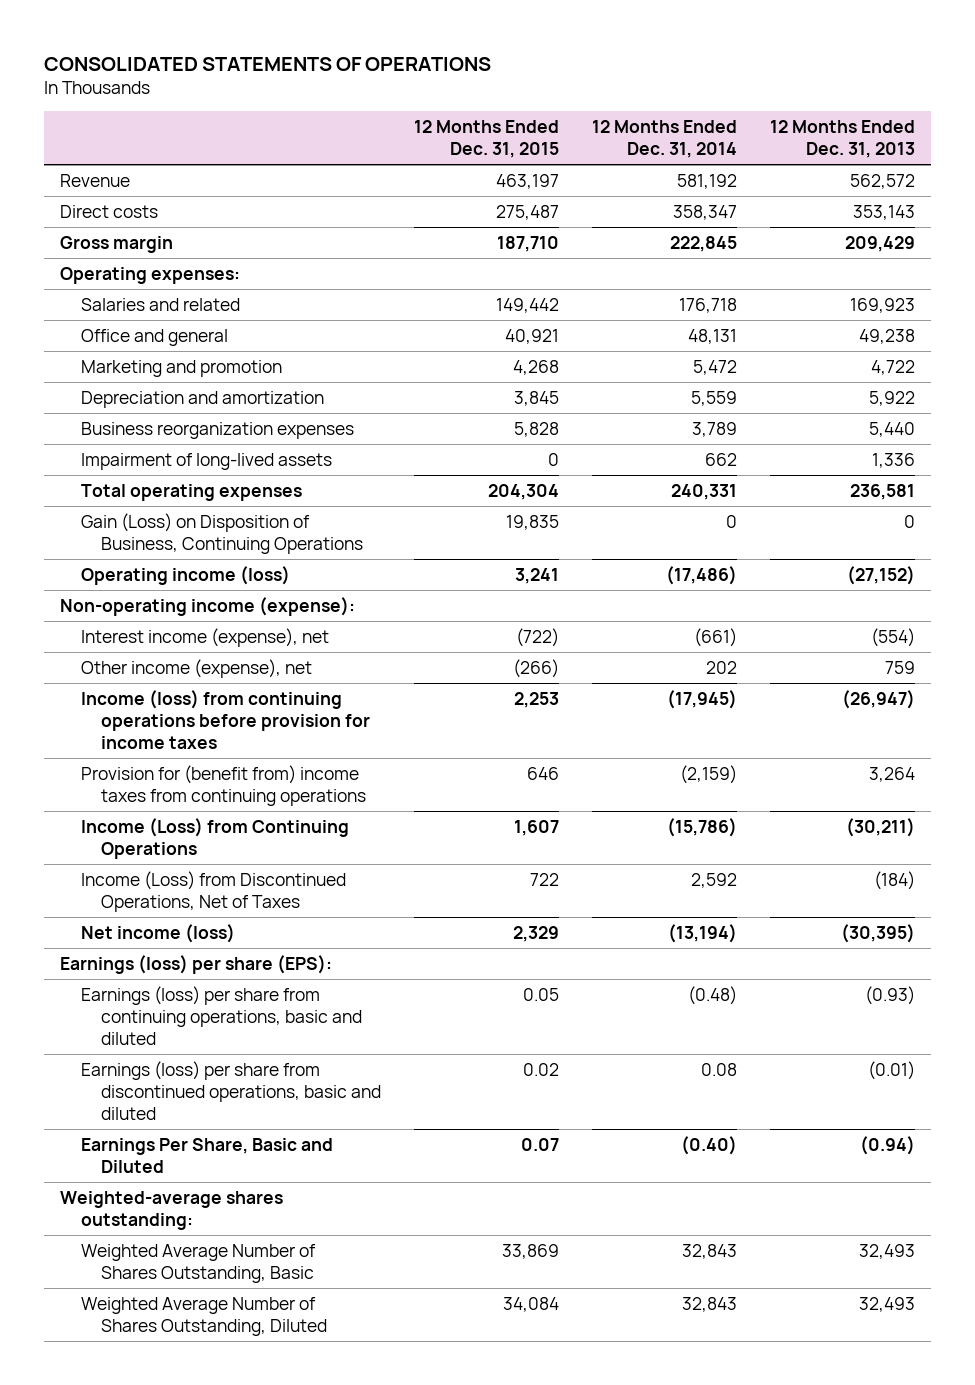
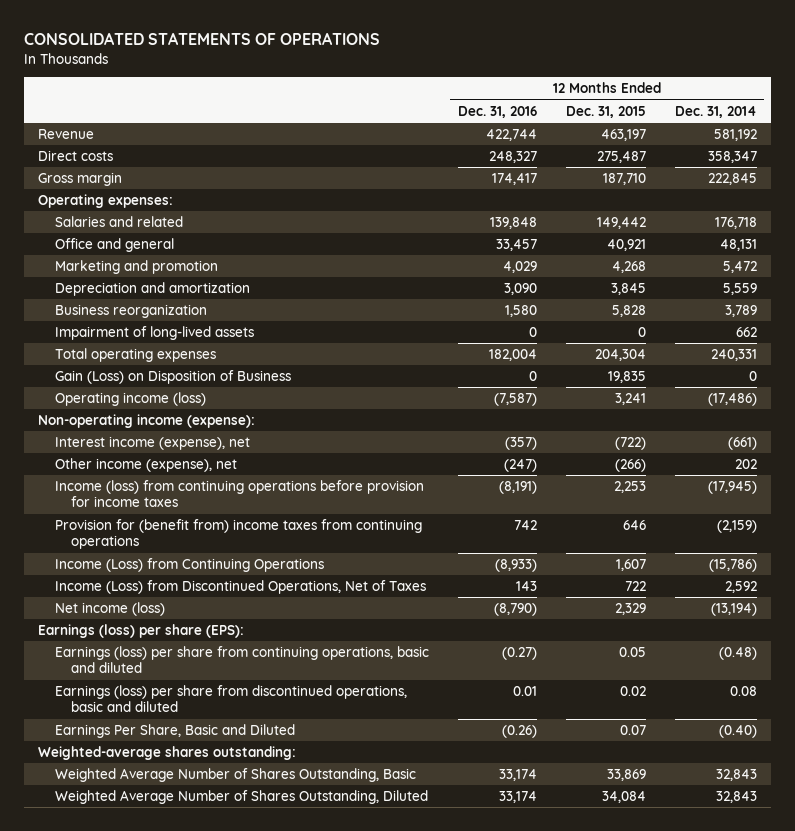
- | 12 Months Ended Dec. 31, 2015 | 12 Months Ended Dec. 31, 2014 | 12 Months Ended Dec. 31, 2013
+ | 12 Months Ended Dec. 31, 2016 | 12 Months Ended Dec. 31, 2015 | 12 Months Ended Dec. 31, 2014
- Business reorganization expenses | 5,828 | 3,789 | 5,440
+ Business reorganization | 1,580 | 5,828 | 3,789
- Gain (Loss) on Disposition of Business, Continuing Operations | 19,835 | 0 | 0
+ Gain (Loss) on Disposition of Business | 0 | 19,835 | 0

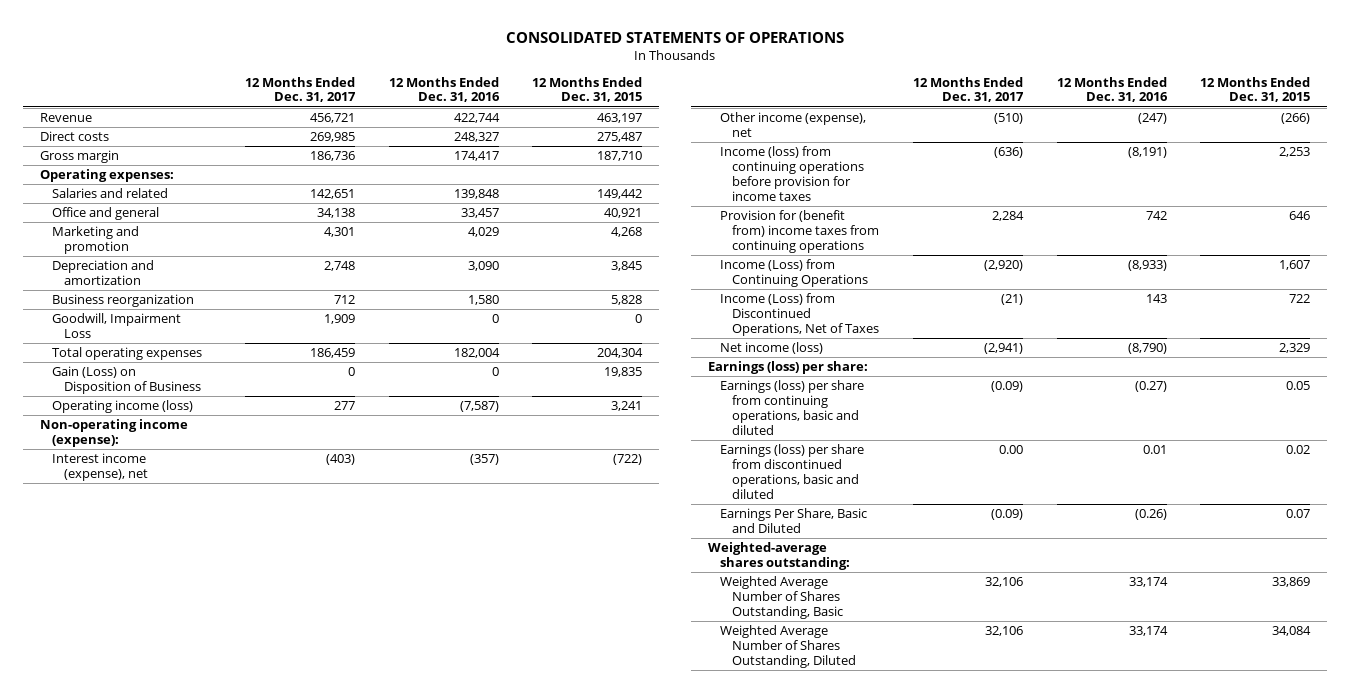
- | 12 Months Ended Dec. 31, 2016 | 12 Months Ended Dec. 31, 2015 | 12 Months Ended Dec. 31, 2014
+ | 12 Months Ended Dec. 31, 2017 | 12 Months Ended Dec. 31, 2016 | 12 Months Ended Dec. 31, 2015
- Impairment of long-lived assets | 0 | 0 | 662
+ Goodwill, Impairment Loss | 1,909 | 0 | 0
- Earnings (loss) per share (EPS):
+ Earnings (loss) per share:

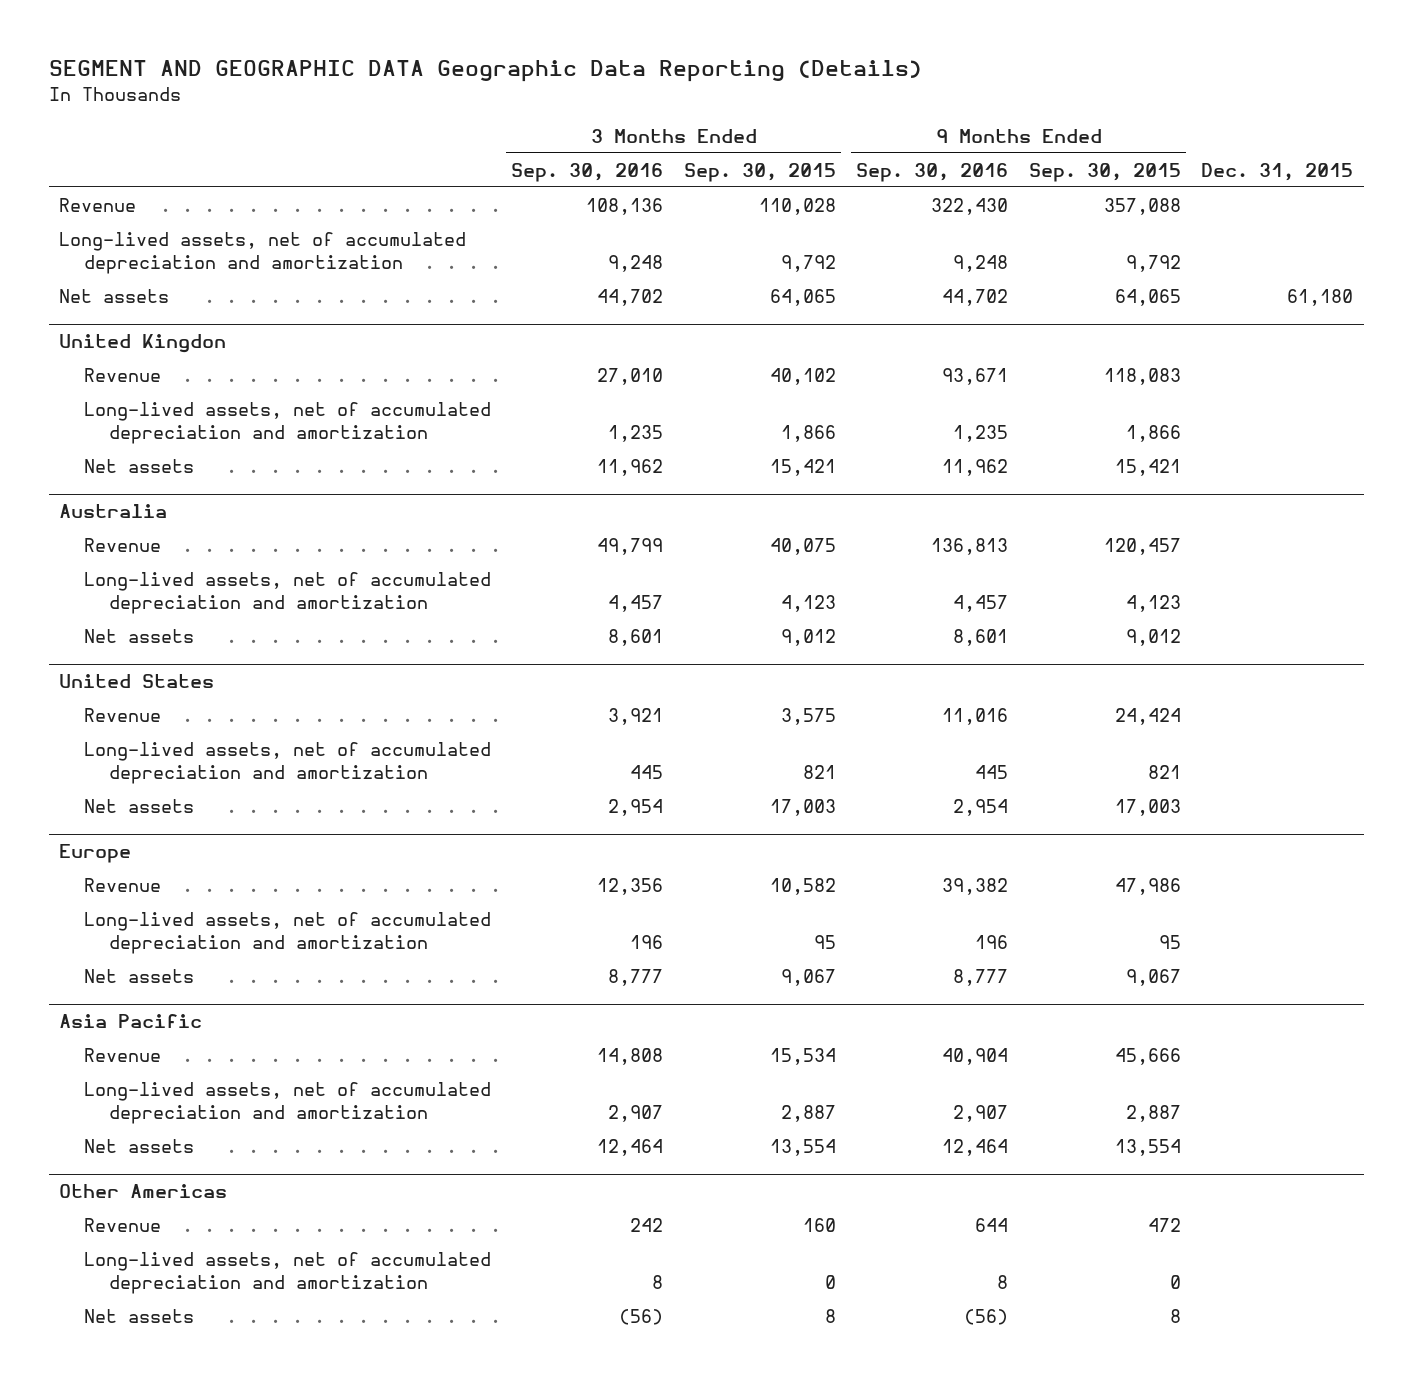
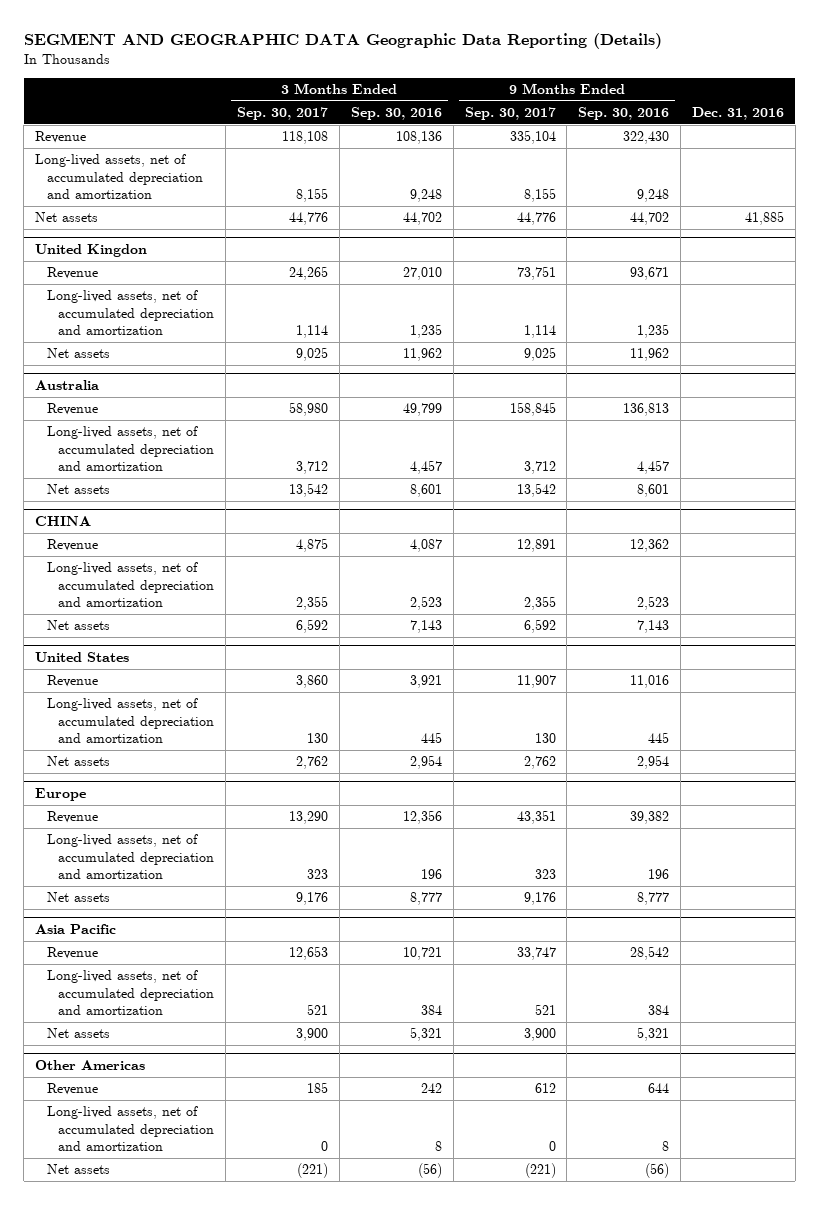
- | 3 Months Ended Sep. 30, 2016 | 3 Months Ended Sep. 30, 2015 | 9 Months Ended Sep. 30, 2016 | 9 Months Ended Sep. 30, 2015 | Dec. 31, 2015
+ | 3 Months Ended Sep. 30, 2017 | 3 Months Ended Sep. 30, 2016 | 9 Months Ended Sep. 30, 2017 | 9 Months Ended Sep. 30, 2016 | Dec. 31, 2016
+ CHINA
+ Revenue | 4,875 | 4,087 | 12,891 | 12,362 |
+ Long-lived assets, net of accumulated depreciation and amortization | 2,355 | 2,523 | 2,355 | 2,523 |
+ Net assets | 6,592 | 7,143 | 6,592 | 7,143 |
@ Asia Pacific
- Revenue | 14,808 | 15,534 | 40,904 | 45,666 |
- Long-lived assets, net of accumulated depreciation and amortization | 2,907 | 2,887 | 2,907 | 2,887 |
- Net assets | 12,464 | 13,554 | 12,464 | 13,554 |
+ Revenue | 12,653 | 10,721 | 33,747 | 28,542 |
+ Long-lived assets, net of accumulated depreciation and amortization | 521 | 384 | 521 | 384 |
+ Net assets | 3,900 | 5,321 | 3,900 | 5,321 |

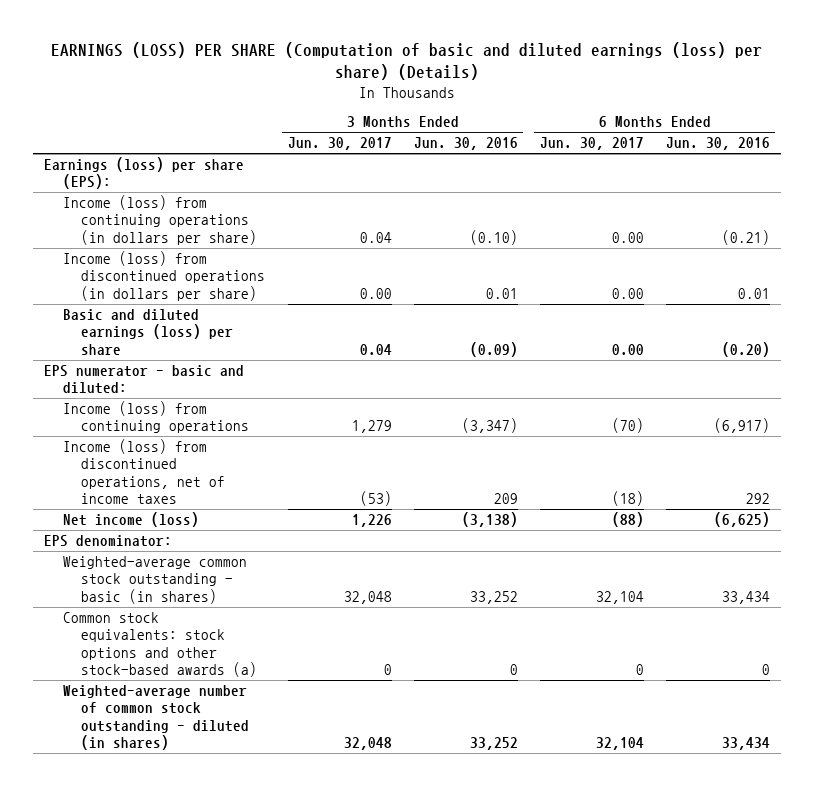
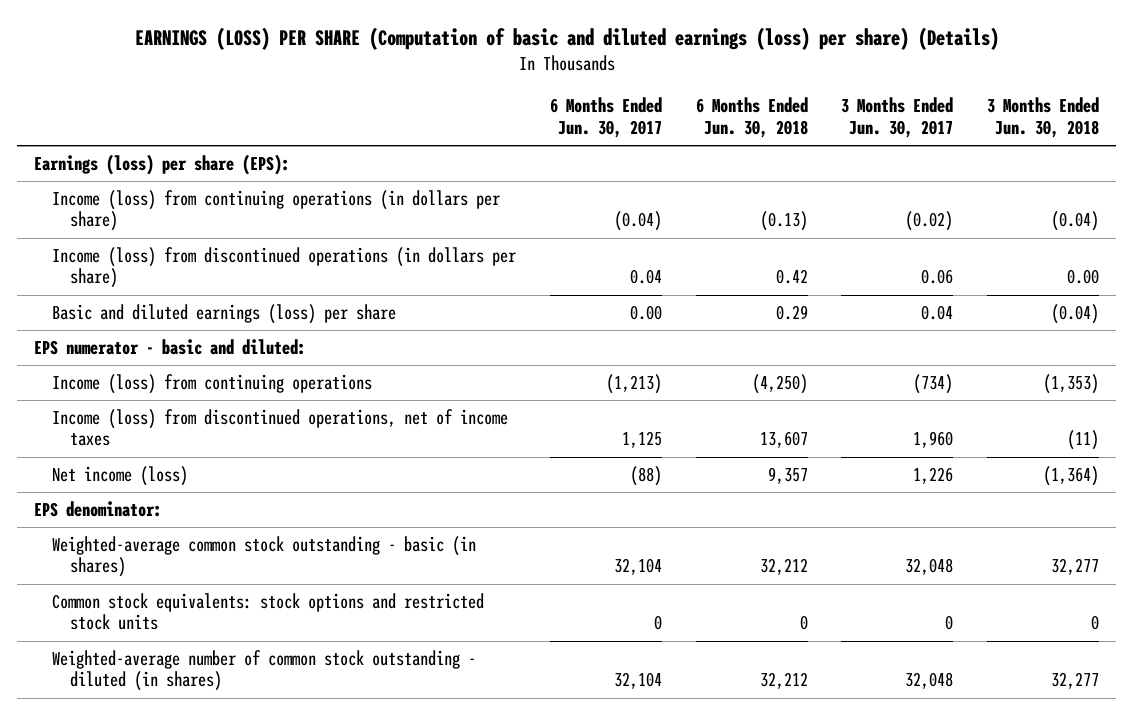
- | 3 Months Ended Jun. 30, 2017 | 3 Months Ended Jun. 30, 2016 | 6 Months Ended Jun. 30, 2017 | 6 Months Ended Jun. 30, 2016
+ | 6 Months Ended Jun. 30, 2017 | 6 Months Ended Jun. 30, 2018 | 3 Months Ended Jun. 30, 2017 | 3 Months Ended Jun. 30, 2018
- Income (loss) from continuing operations (in dollars per share) | 0.04 | (0.10) | 0.00 | (0.21)
- Income (loss) from discontinued operations (in dollars per share) | 0.00 | 0.01 | 0.00 | 0.01
+ Income (loss) from continuing operations (in dollars per share) | (0.04) | (0.13) | (0.02) | (0.04)
+ Income (loss) from discontinued operations (in dollars per share) | 0.04 | 0.42 | 0.06 | 0.00
- Income (loss) from continuing operations | 1,279 | (3,347) | (70) | (6,917)
- Income (loss) from discontinued operations, net of income taxes | (53) | 209 | (18) | 292
+ Income (loss) from continuing operations | (1,213) | (4,250) | (734) | (1,353)
+ Income (loss) from discontinued operations, net of income taxes | 1,125 | 13,607 | 1,960 | (11)
- Common stock equivalents: stock options and other stock-based awards (a) | 0 | 0 | 0 | 0
+ Common stock equivalents: stock options and restricted stock units | 0 | 0 | 0 | 0

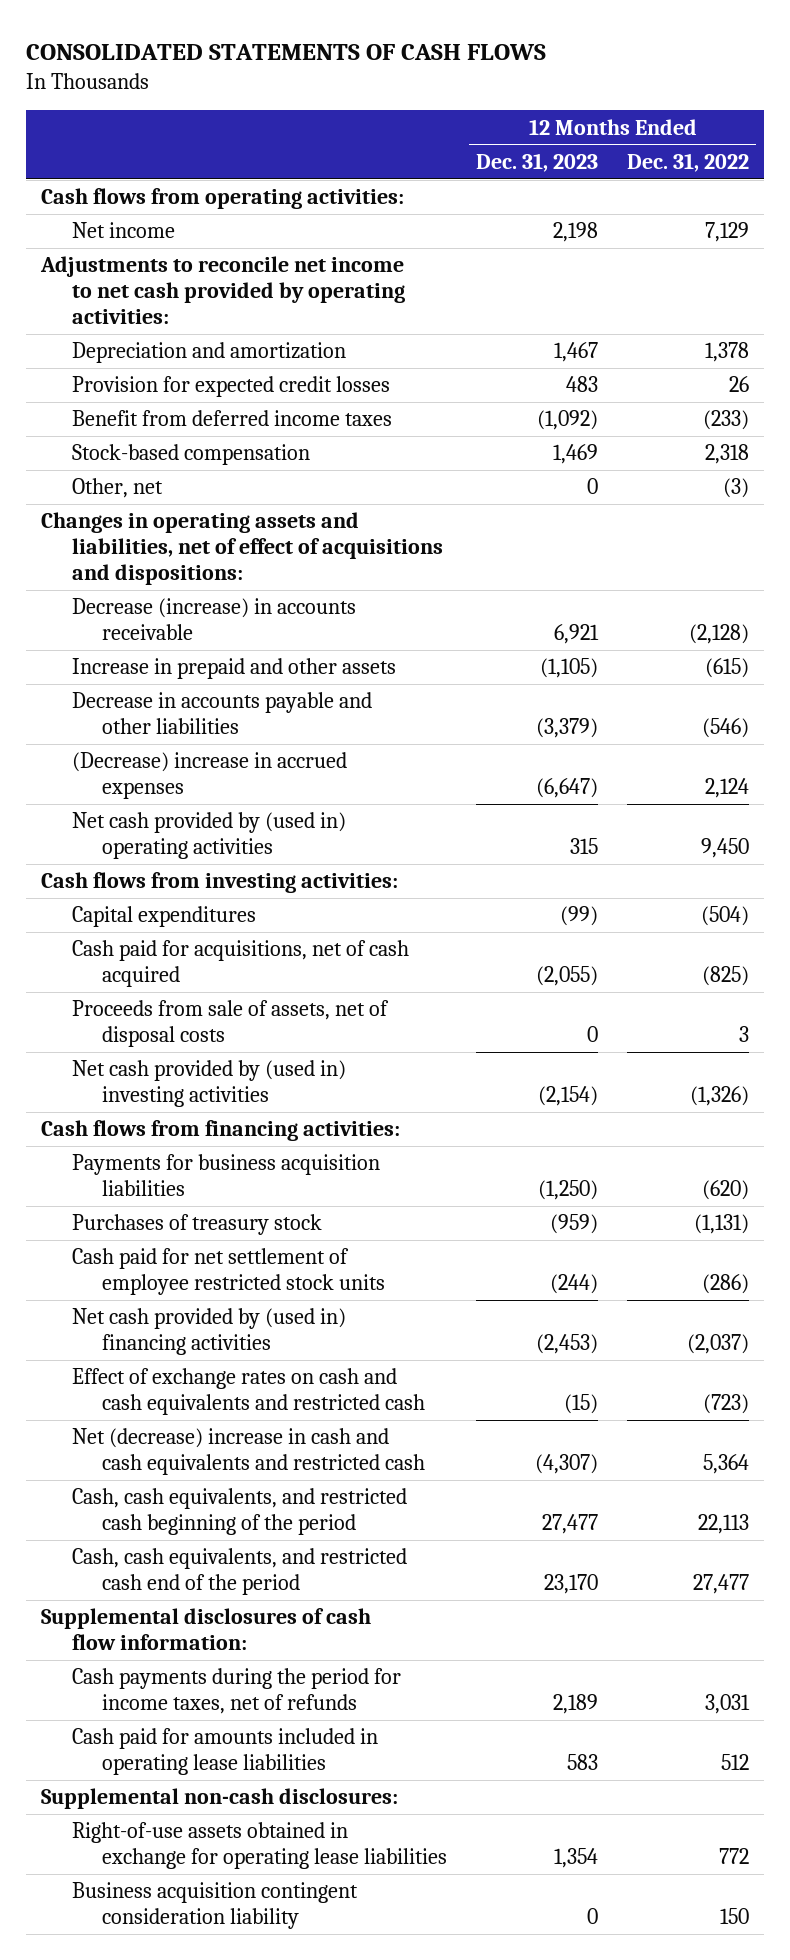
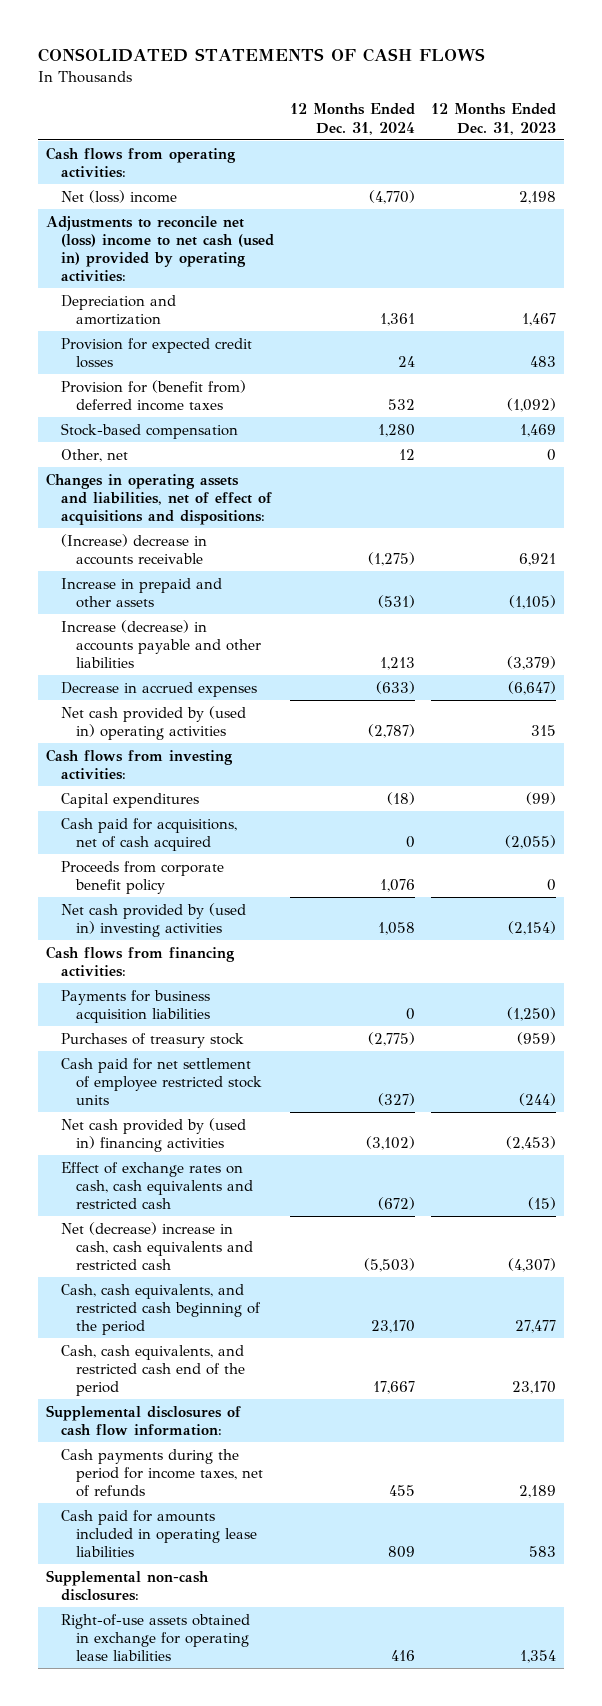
- | 12 Months Ended Dec. 31, 2023 | 12 Months Ended Dec. 31, 2022
+ | 12 Months Ended Dec. 31, 2024 | 12 Months Ended Dec. 31, 2023
- Net income | 2,198 | 7,129
- Adjustments to reconcile net income to net cash provided by operating activities:
+ Net (loss) income | (4,770) | 2,198
+ Adjustments to reconcile net (loss) income to net cash (used in) provided by operating activities:
- Benefit from deferred income taxes | (1,092) | (233)
+ Provision for (benefit from) deferred income taxes | 532 | (1,092)
- Decrease (increase) in accounts receivable | 6,921 | (2,128)
+ (Increase) decrease in accounts receivable | (1,275) | 6,921
- Decrease in accounts payable and other liabilities | (3,379) | (546)
- (Decrease) increase in accrued expenses | (6,647) | 2,124
+ Increase (decrease) in accounts payable and other liabilities | 1,213 | (3,379)
+ Decrease in accrued expenses | (633) | (6,647)
- Proceeds from sale of assets, net of disposal costs | 0 | 3
+ Proceeds from corporate benefit policy | 1,076 | 0
- Effect of exchange rates on cash and cash equivalents and restricted cash | (15) | (723)
- Net (decrease) increase in cash and cash equivalents and restricted cash | (4,307) | 5,364
+ Effect of exchange rates on cash, cash equivalents and restricted cash | (672) | (15)
+ Net (decrease) increase in cash, cash equivalents and restricted cash | (5,503) | (4,307)
- Business acquisition contingent consideration liability | 0 | 150

